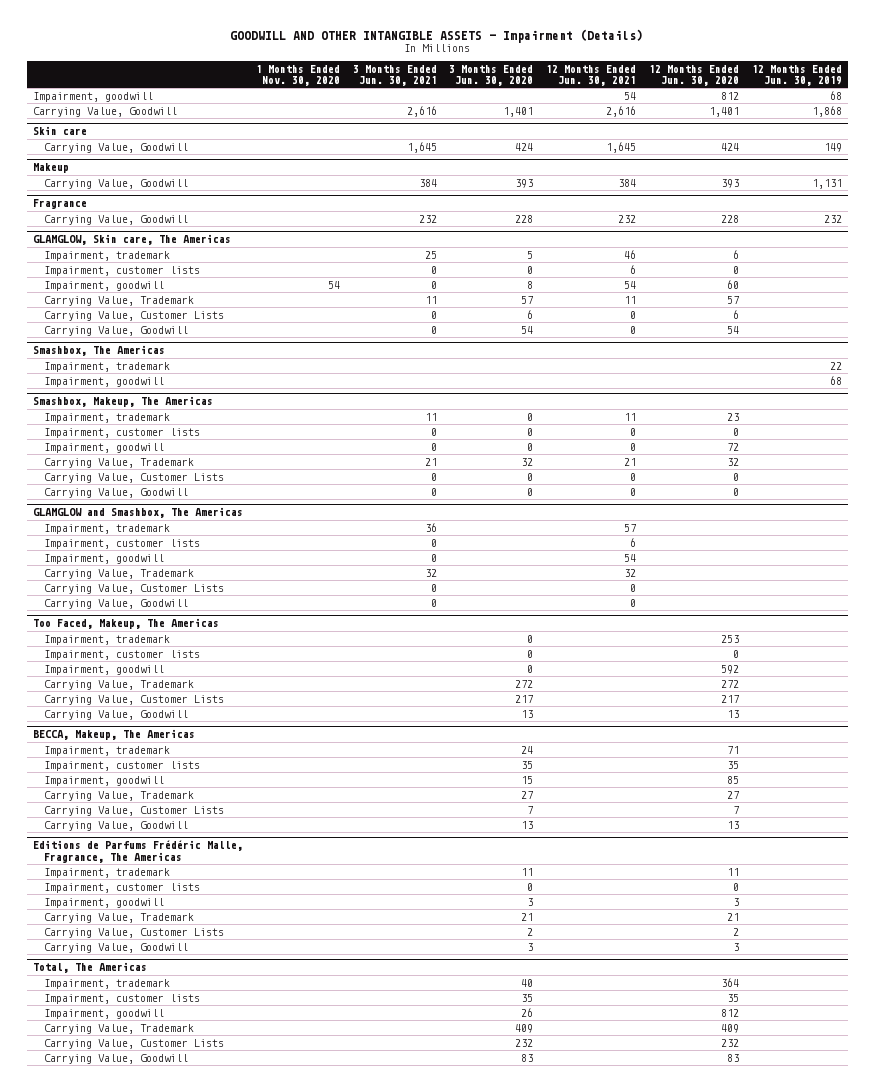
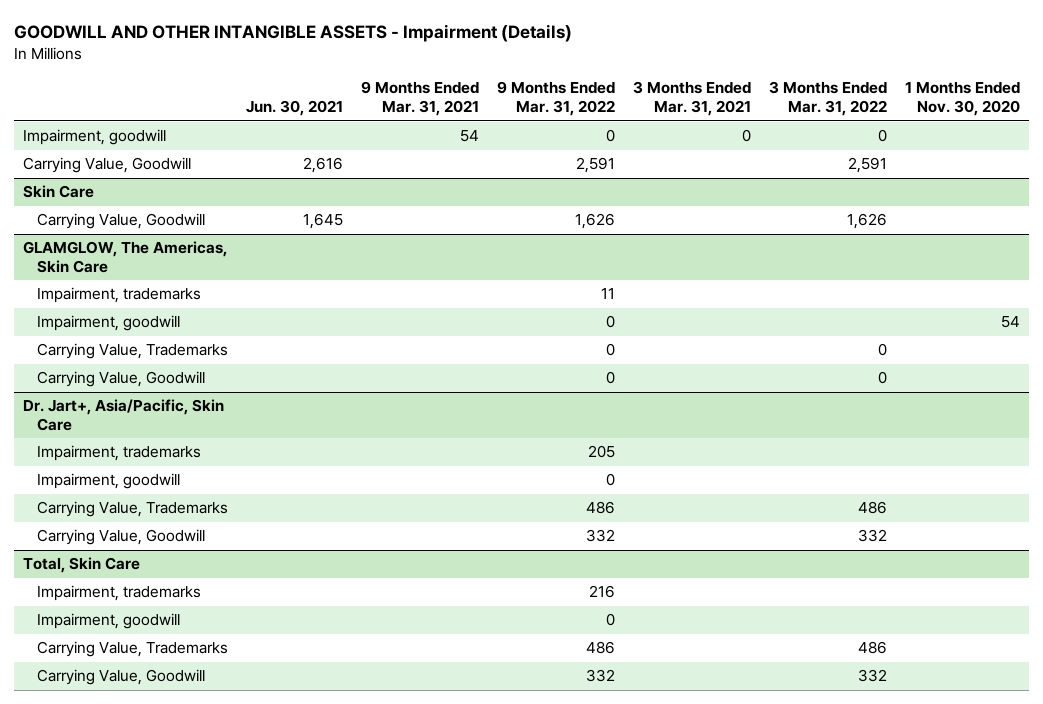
- | 1 Months Ended Nov. 30, 2020 | 3 Months Ended Jun. 30, 2021 | 3 Months Ended Jun. 30, 2020 | 12 Months Ended Jun. 30, 2021 | 12 Months Ended Jun. 30, 2020 | 12 Months Ended Jun. 30, 2019
+ | Jun. 30, 2021 | 9 Months Ended Mar. 31, 2021 | 9 Months Ended Mar. 31, 2022 | 3 Months Ended Mar. 31, 2021 | 3 Months Ended Mar. 31, 2022 | 1 Months Ended Nov. 30, 2020
- Skin care
+ Skin Care
- Makeup
- Carrying Value, Goodwill | | 384 | 393 | 384 | 393 | 1,131
- Fragrance
- Carrying Value, Goodwill | | 232 | 228 | 232 | 228 | 232
- GLAMGLOW, Skin care, The Americas
- Impairment, trademark | | 25 | 5 | 46 | 6 |
- Impairment, customer lists | | 0 | 0 | 6 | 0 |
+ GLAMGLOW, The Americas, Skin Care
+ Impairment, trademarks | | | 11 | | |
- Carrying Value, Trademark | | 11 | 57 | 11 | 57 |
- Carrying Value, Customer Lists | | 0 | 6 | 0 | 6 |
+ Carrying Value, Trademarks | | | 0 | | 0 |
- Smashbox, The Americas
- Impairment, trademark | | | | | | 22
- Impairment, goodwill | | | | | | 68
- Smashbox, Makeup, The Americas
- Impairment, trademark | | 11 | 0 | 11 | 23 |
- Impairment, customer lists | | 0 | 0 | 0 | 0 |
- Impairment, goodwill | | 0 | 0 | 0 | 72 |
- Carrying Value, Trademark | | 21 | 32 | 21 | 32 |
- Carrying Value, Customer Lists | | 0 | 0 | 0 | 0 |
- Carrying Value, Goodwill | | 0 | 0 | 0 | 0 |
- GLAMGLOW and Smashbox, The Americas
- Impairment, trademark | | 36 | | 57 | |
- Impairment, customer lists | | 0 | | 6 | |
- Impairment, goodwill | | 0 | | 54 | |
- Carrying Value, Trademark | | 32 | | 32 | |
- Carrying Value, Customer Lists | | 0 | | 0 | |
- Carrying Value, Goodwill | | 0 | | 0 | |
- Too Faced, Makeup, The Americas
- Impairment, trademark | | | 0 | | 253 |
- Impairment, customer lists | | | 0 | | 0 |
- Impairment, goodwill | | | 0 | | 592 |
- Carrying Value, Trademark | | | 272 | | 272 |
- Carrying Value, Customer Lists | | | 217 | | 217 |
- Carrying Value, Goodwill | | | 13 | | 13 |
- BECCA, Makeup, The Americas
- Impairment, trademark | | | 24 | | 71 |
- Impairment, customer lists | | | 35 | | 35 |
- Impairment, goodwill | | | 15 | | 85 |
- Carrying Value, Trademark | | | 27 | | 27 |
- Carrying Value, Customer Lists | | | 7 | | 7 |
- Carrying Value, Goodwill | | | 13 | | 13 |
- Editions de Parfums Frédéric Malle, Fragrance, The Americas
- Impairment, trademark | | | 11 | | 11 |
- Impairment, customer lists | | | 0 | | 0 |
- Impairment, goodwill | | | 3 | | 3 |
- Carrying Value, Trademark | | | 21 | | 21 |
- Carrying Value, Customer Lists | | | 2 | | 2 |
- Carrying Value, Goodwill | | | 3 | | 3 |
- Total, The Americas
- Impairment, trademark | | | 40 | | 364 |
- Impairment, customer lists | | | 35 | | 35 |
- Impairment, goodwill | | | 26 | | 812 |
- Carrying Value, Trademark | | | 409 | | 409 |
- Carrying Value, Customer Lists | | | 232 | | 232 |
- Carrying Value, Goodwill | | | 83 | | 83 |
+ Dr. Jart+, Asia/Pacific, Skin Care
+ Impairment, trademarks | | | 205 | | |
+ Impairment, goodwill | | | 0 | | |
+ Carrying Value, Trademarks | | | 486 | | 486 |
+ Carrying Value, Goodwill | | | 332 | | 332 |
+ Total, Skin Care
+ Impairment, trademarks | | | 216 | | |
+ Impairment, goodwill | | | 0 | | |
+ Carrying Value, Trademarks | | | 486 | | 486 |
+ Carrying Value, Goodwill | | | 332 | | 332 |

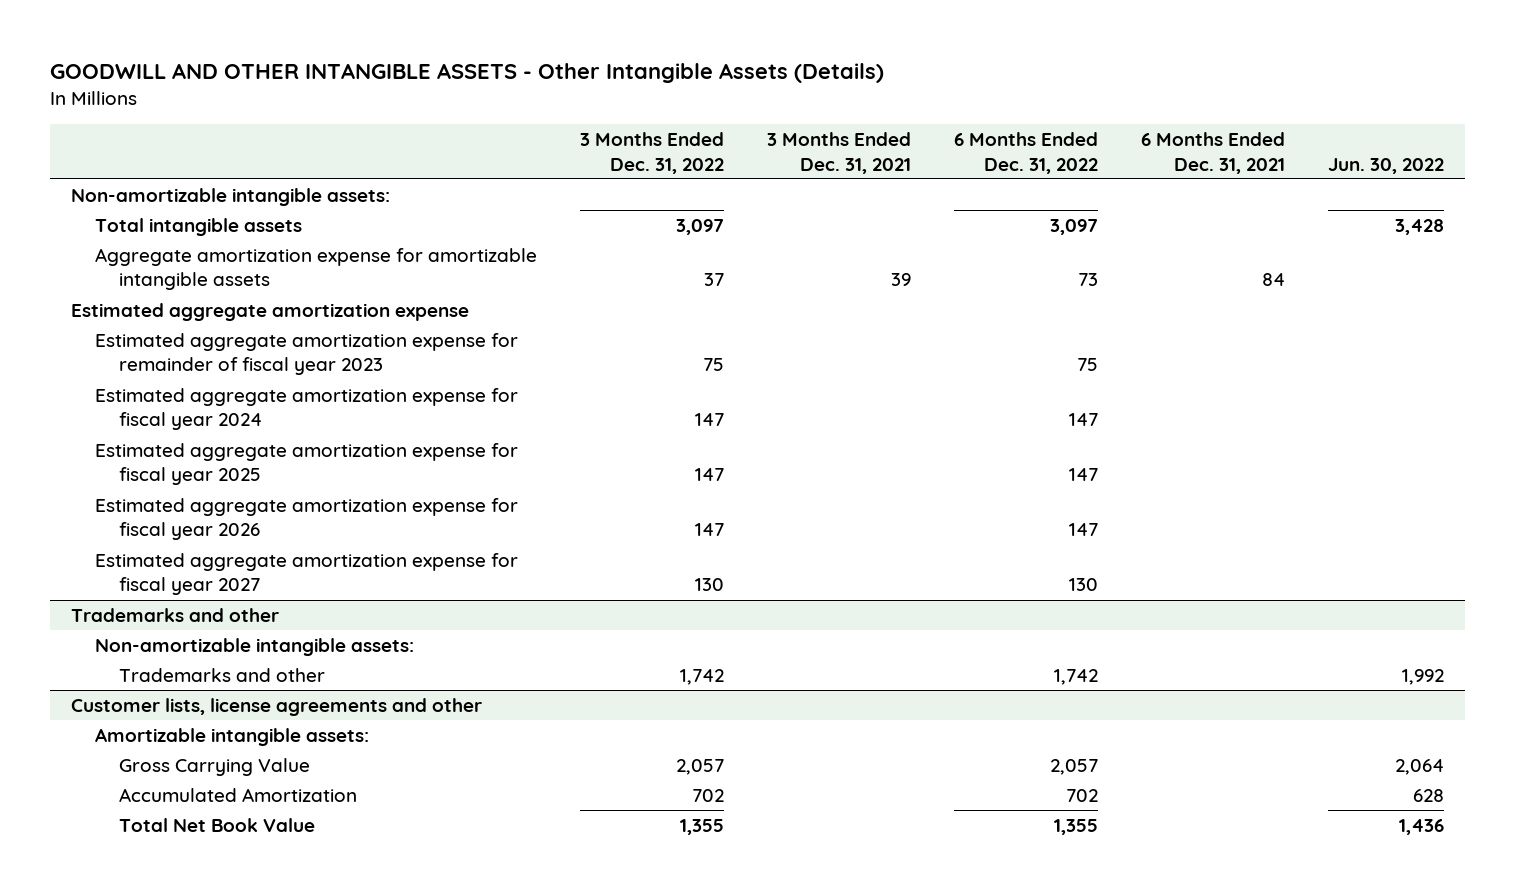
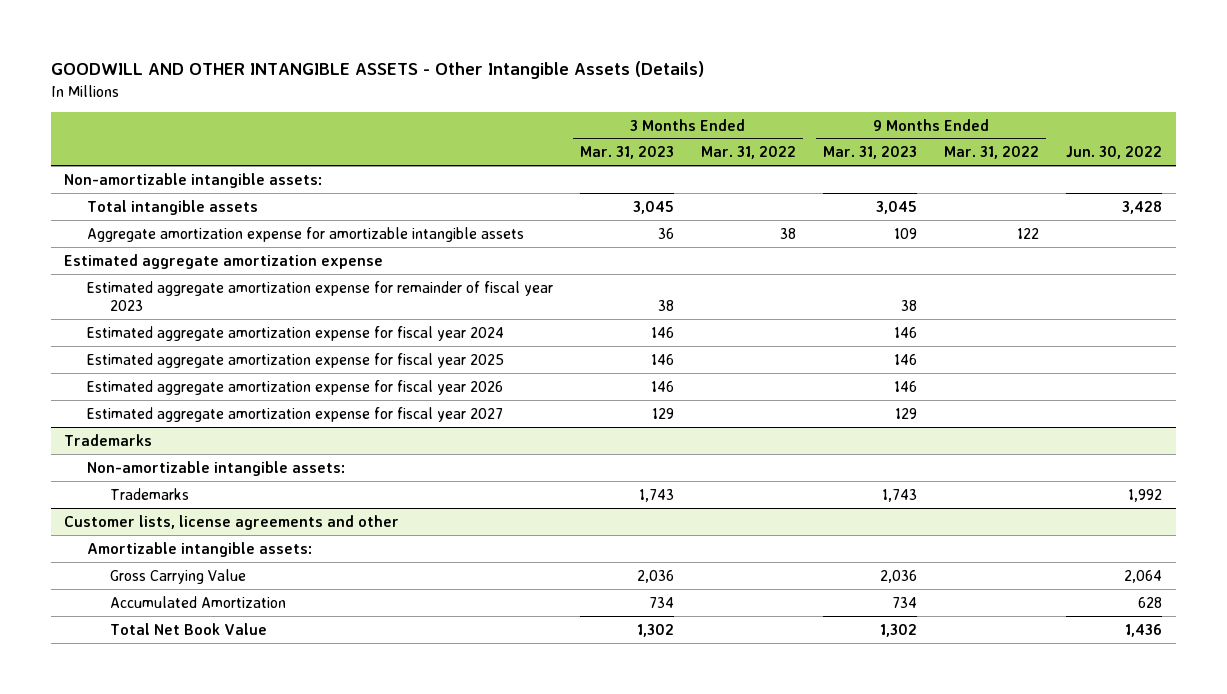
- | 3 Months Ended Dec. 31, 2022 | 3 Months Ended Dec. 31, 2021 | 6 Months Ended Dec. 31, 2022 | 6 Months Ended Dec. 31, 2021 | Jun. 30, 2022
+ | 3 Months Ended Mar. 31, 2023 | 3 Months Ended Mar. 31, 2022 | 9 Months Ended Mar. 31, 2023 | 9 Months Ended Mar. 31, 2022 | Jun. 30, 2022
- Trademarks and other
+ Trademarks
- Trademarks and other | 1,742 | | 1,742 | | 1,992
+ Trademarks | 1,743 | | 1,743 | | 1,992

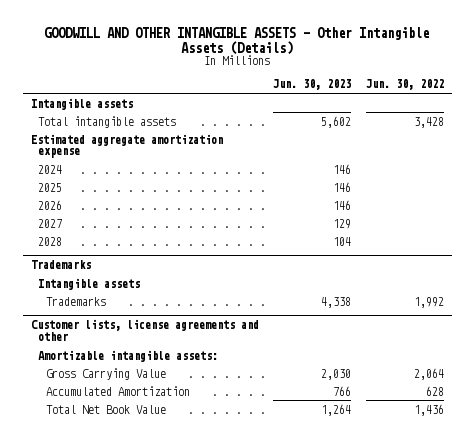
- | 3 Months Ended Mar. 31, 2023 | 3 Months Ended Mar. 31, 2022 | 9 Months Ended Mar. 31, 2023 | 9 Months Ended Mar. 31, 2022 | Jun. 30, 2022
+ | Jun. 30, 2023 | Jun. 30, 2022
- Non-amortizable intangible assets:
+ Intangible assets
- Aggregate amortization expense for amortizable intangible assets | 36 | 38 | 109 | 122 |
- Estimated aggregate amortization expense for remainder of fiscal year 2023 | 38 | | 38 | |
- Estimated aggregate amortization expense for fiscal year 2024 | 146 | | 146 | |
- Estimated aggregate amortization expense for fiscal year 2025 | 146 | | 146 | |
- Estimated aggregate amortization expense for fiscal year 2026 | 146 | | 146 | |
- Estimated aggregate amortization expense for fiscal year 2027 | 129 | | 129 | |
+ 2024 | 146 |
+ 2025 | 146 |
+ 2026 | 146 |
+ 2027 | 129 |
+ 2028 | 104 |
@ Trademarks
- Non-amortizable intangible assets:
+ Intangible assets

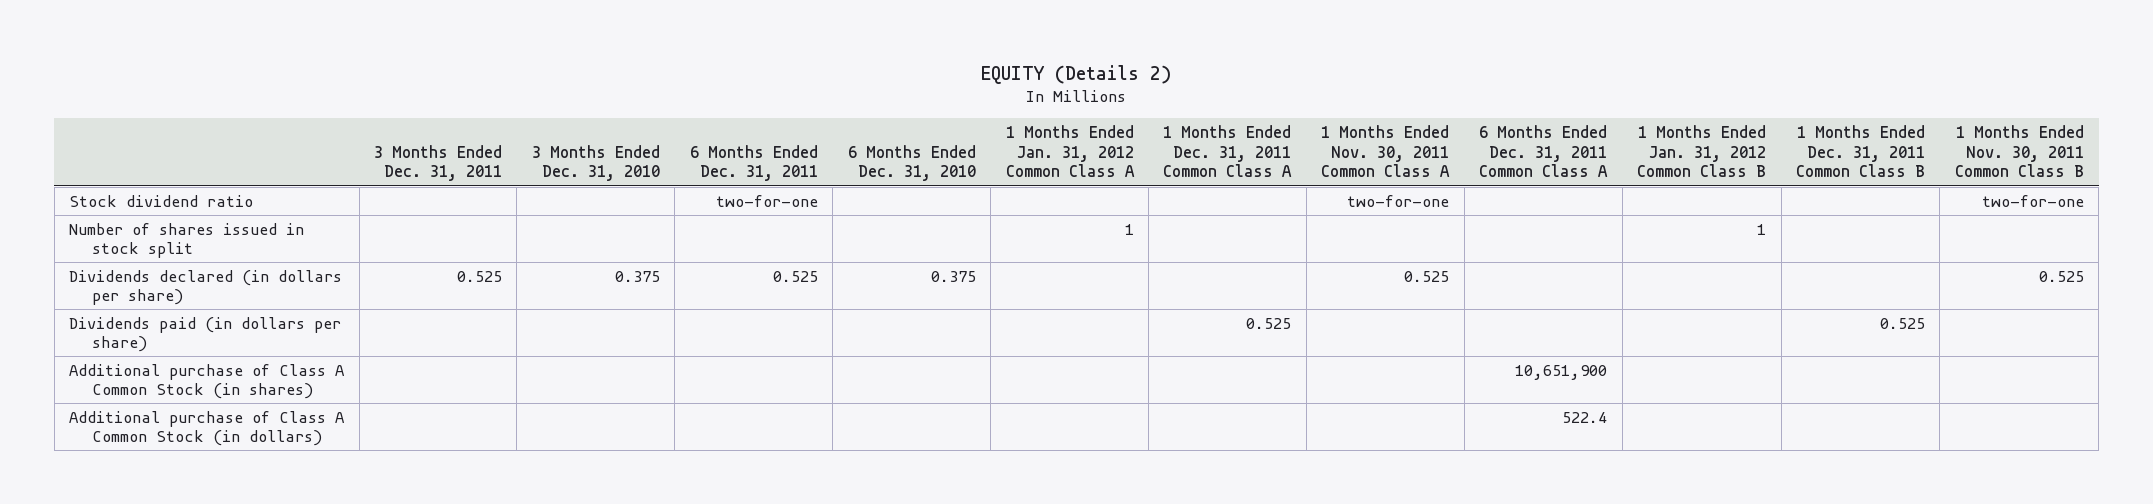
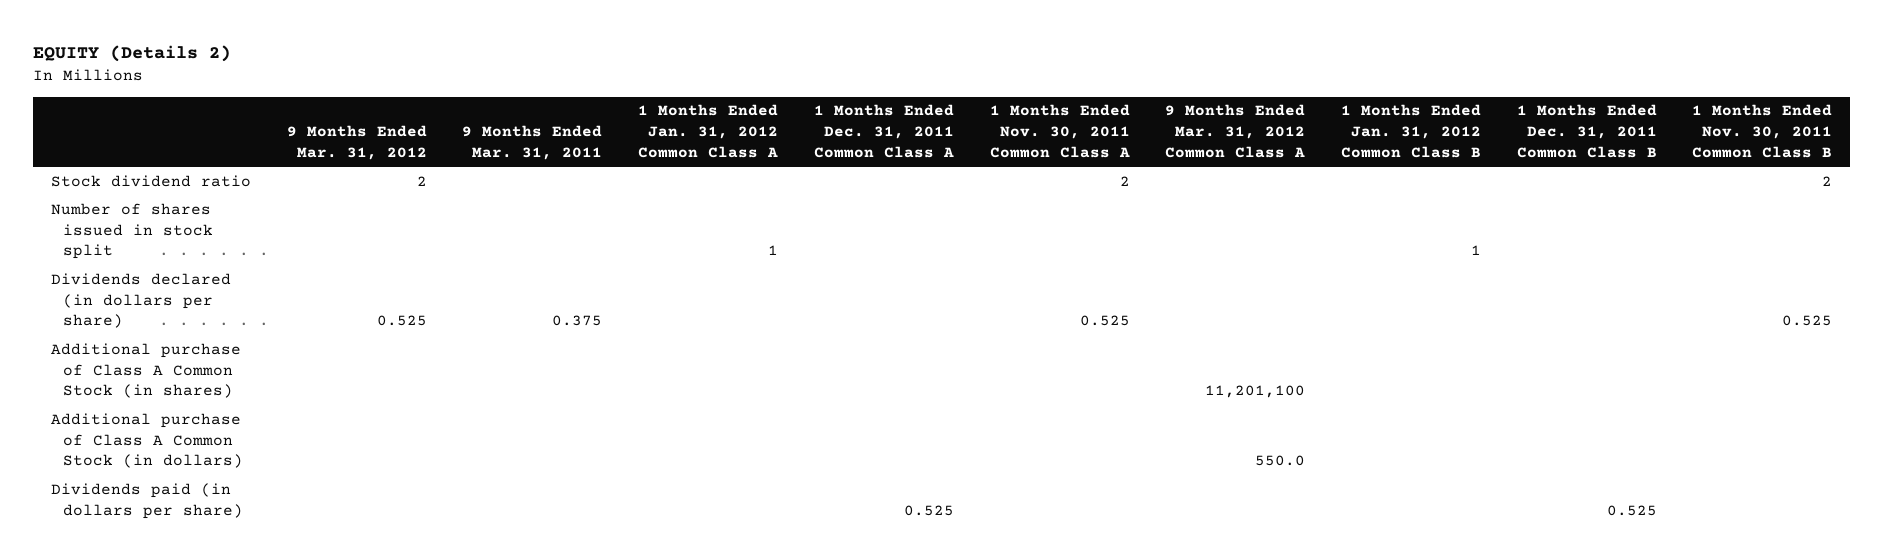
- | 3 Months Ended Dec. 31, 2011 | 3 Months Ended Dec. 31, 2010 | 6 Months Ended Dec. 31, 2011 | 6 Months Ended Dec. 31, 2010 | 1 Months Ended Jan. 31, 2012 Common Class A | 1 Months Ended Dec. 31, 2011 Common Class A | 1 Months Ended Nov. 30, 2011 Common Class A | 6 Months Ended Dec. 31, 2011 Common Class A | 1 Months Ended Jan. 31, 2012 Common Class B | 1 Months Ended Dec. 31, 2011 Common Class B | 1 Months Ended Nov. 30, 2011 Common Class B
+ | 9 Months Ended Mar. 31, 2012 | 9 Months Ended Mar. 31, 2011 | 1 Months Ended Jan. 31, 2012 Common Class A | 1 Months Ended Dec. 31, 2011 Common Class A | 1 Months Ended Nov. 30, 2011 Common Class A | 9 Months Ended Mar. 31, 2012 Common Class A | 1 Months Ended Jan. 31, 2012 Common Class B | 1 Months Ended Dec. 31, 2011 Common Class B | 1 Months Ended Nov. 30, 2011 Common Class B
- Stock dividend ratio | | | two-for-one | | | | two-for-one | | | | two-for-one
+ Stock dividend ratio | 2 | | | | 2 | | | | 2
moved down: Dividends paid (in dollars per share) | | | | 0.525 | | | | 0.525 |

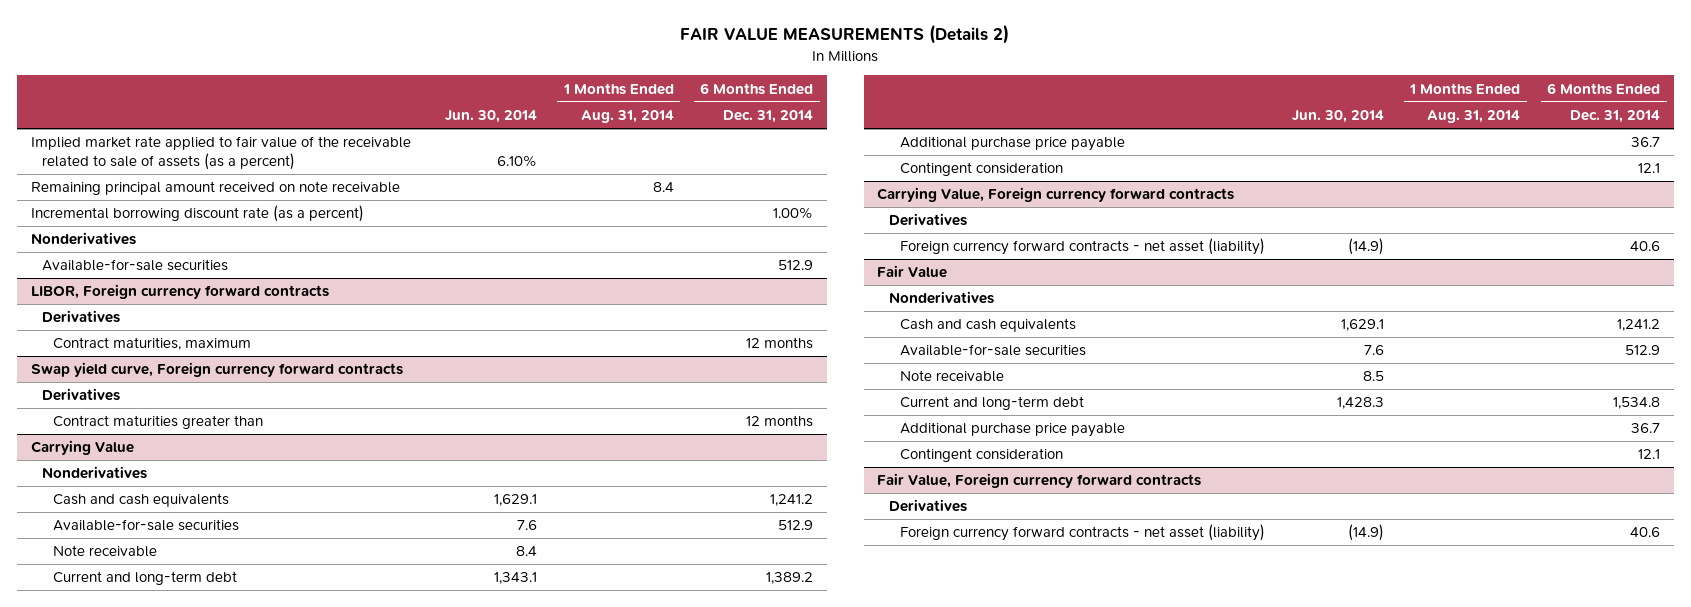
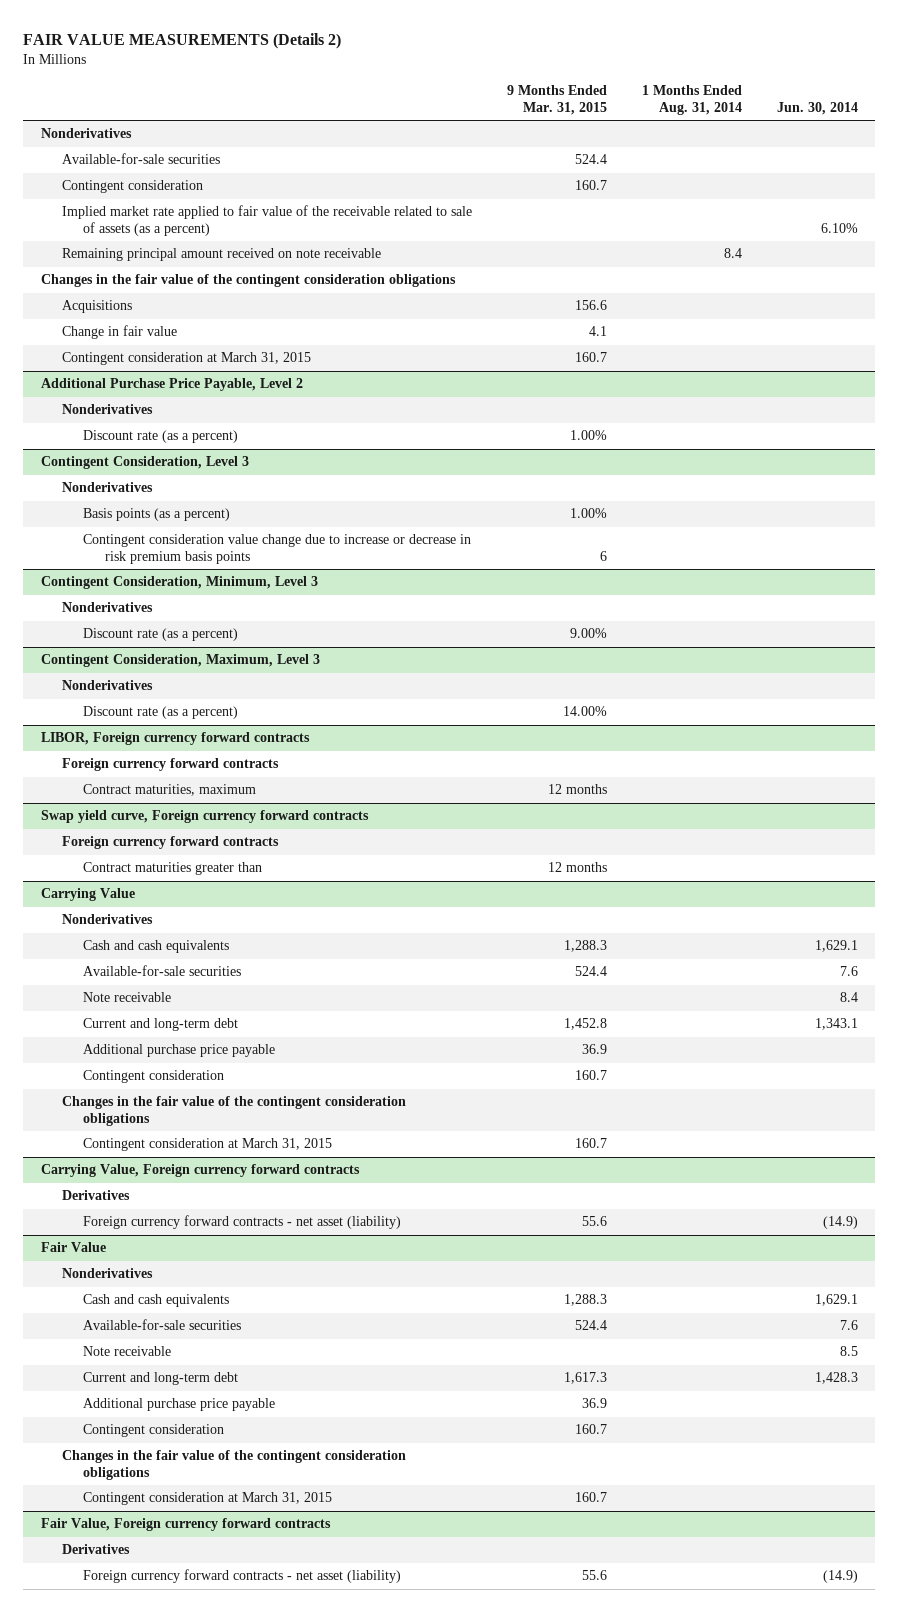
- | Jun. 30, 2014 | 1 Months Ended Aug. 31, 2014 | 6 Months Ended Dec. 31, 2014
+ | 9 Months Ended Mar. 31, 2015 | 1 Months Ended Aug. 31, 2014 | Jun. 30, 2014
- Incremental borrowing discount rate (as a percent) | | | 1.00%
+ Contingent consideration | 160.7 | |
moved down: Implied market rate applied to fair value of the receivable related to sale of assets (as a percent) | | | 6.10%
moved down: Remaining principal amount received on note receivable | | 8.4 |
+ Changes in the fair value of the contingent consideration obligations
+ Acquisitions | 156.6 | |
+ Change in fair value | 4.1 | |
+ Contingent consideration at March 31, 2015 | 160.7 | |
+ Additional Purchase Price Payable, Level 2
+ Nonderivatives
+ Discount rate (as a percent) | 1.00% | |
+ Contingent Consideration, Level 3
+ Nonderivatives
+ Basis points (as a percent) | 1.00% | |
+ Contingent consideration value change due to increase or decrease in risk premium basis points | 6 | |
+ Contingent Consideration, Minimum, Level 3
+ Nonderivatives
+ Discount rate (as a percent) | 9.00% | |
+ Contingent Consideration, Maximum, Level 3
+ Nonderivatives
+ Discount rate (as a percent) | 14.00% | |
@ LIBOR, Foreign currency forward contracts
- Derivatives
+ Foreign currency forward contracts
@ Swap yield curve, Foreign currency forward contracts
- Derivatives
+ Foreign currency forward contracts
@ Carrying Value
+ Changes in the fair value of the contingent consideration obligations
+ Contingent consideration at March 31, 2015 | 160.7 | |
@ Fair Value
+ Changes in the fair value of the contingent consideration obligations
+ Contingent consideration at March 31, 2015 | 160.7 | |

